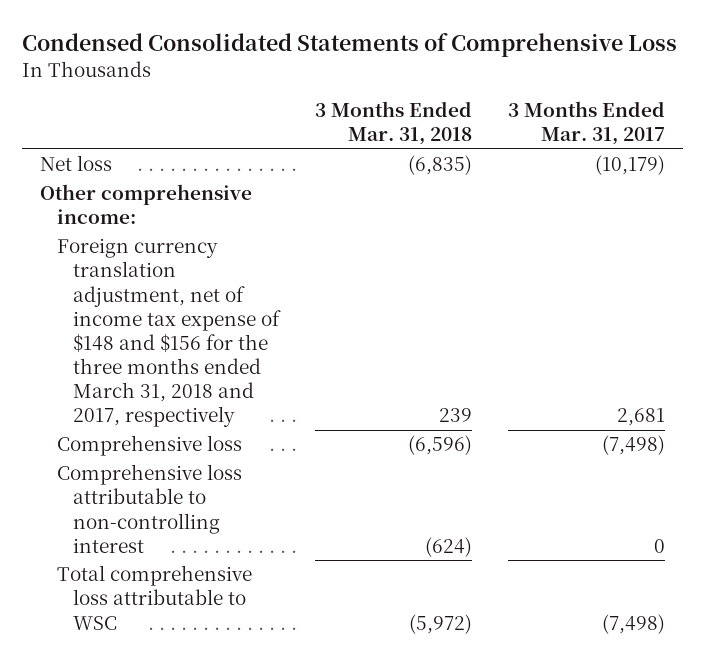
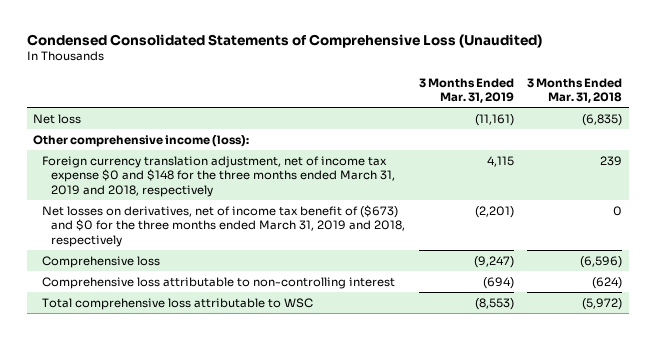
- Condensed Consolidated Statements of Comprehensive Loss
+ Condensed Consolidated Statements of Comprehensive Loss (Unaudited)
- | 3 Months Ended Mar. 31, 2018 | 3 Months Ended Mar. 31, 2017
+ | 3 Months Ended Mar. 31, 2019 | 3 Months Ended Mar. 31, 2018
- Other comprehensive income:
- Foreign currency translation adjustment, net of income tax expense of $148 and $156 for the three months ended March 31, 2018 and 2017, respectively | 239 | 2,681
+ Other comprehensive income (loss):
+ Foreign currency translation adjustment, net of income tax expense $0 and $148 for the three months ended March 31, 2019 and 2018, respectively | 4,115 | 239
+ Net losses on derivatives, net of income tax benefit of ($673) and $0 for the three months ended March 31, 2019 and 2018, respectively | (2,201) | 0

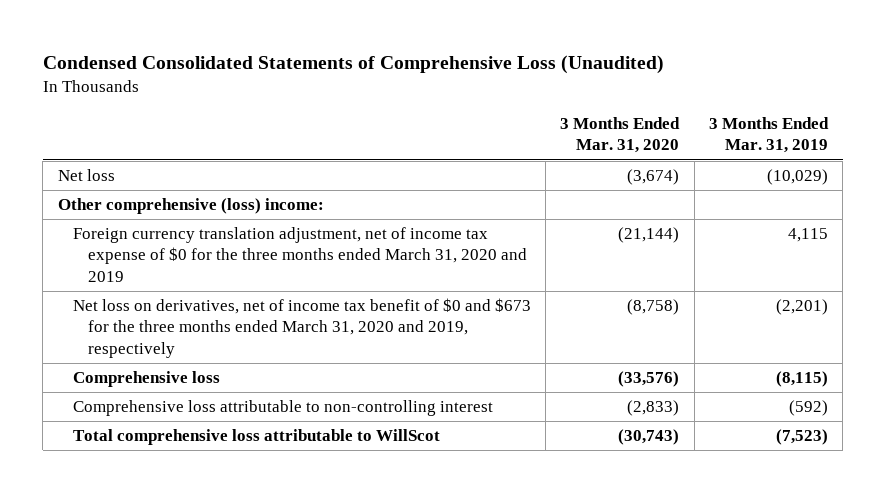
- | 3 Months Ended Mar. 31, 2019 | 3 Months Ended Mar. 31, 2018
+ | 3 Months Ended Mar. 31, 2020 | 3 Months Ended Mar. 31, 2019
- Net loss | (11,161) | (6,835)
- Other comprehensive income (loss):
- Foreign currency translation adjustment, net of income tax expense $0 and $148 for the three months ended March 31, 2019 and 2018, respectively | 4,115 | 239
- Net losses on derivatives, net of income tax benefit of ($673) and $0 for the three months ended March 31, 2019 and 2018, respectively | (2,201) | 0
- Comprehensive loss | (9,247) | (6,596)
- Comprehensive loss attributable to non-controlling interest | (694) | (624)
- Total comprehensive loss attributable to WSC | (8,553) | (5,972)
+ Net loss | (3,674) | (10,029)
+ Other comprehensive (loss) income:
+ Foreign currency translation adjustment, net of income tax expense of $0 for the three months ended March 31, 2020 and 2019 | (21,144) | 4,115
+ Net loss on derivatives, net of income tax benefit of $0 and $673 for the three months ended March 31, 2020 and 2019, respectively | (8,758) | (2,201)
+ Comprehensive loss | (33,576) | (8,115)
+ Comprehensive loss attributable to non-controlling interest | (2,833) | (592)
+ Total comprehensive loss attributable to WillScot | (30,743) | (7,523)

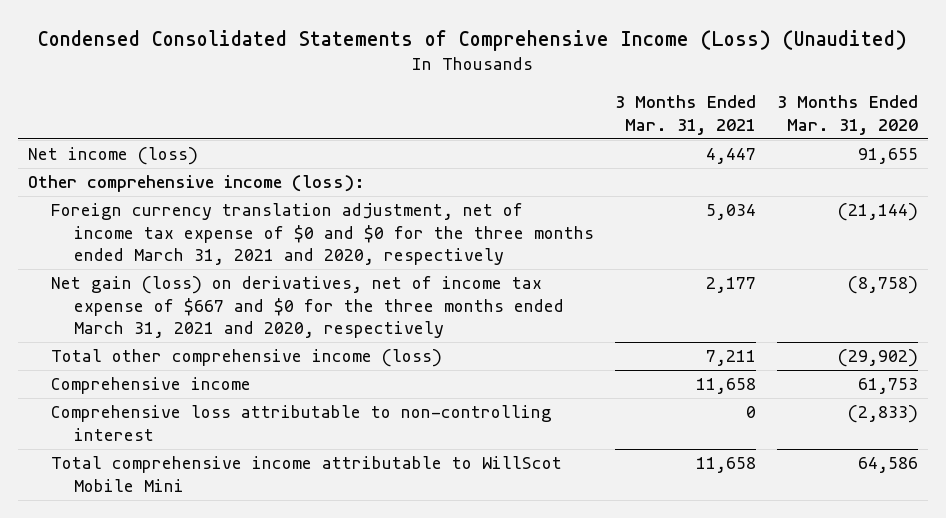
- Condensed Consolidated Statements of Comprehensive Loss (Unaudited)
+ Condensed Consolidated Statements of Comprehensive Income (Loss) (Unaudited)
- | 3 Months Ended Mar. 31, 2020 | 3 Months Ended Mar. 31, 2019
+ | 3 Months Ended Mar. 31, 2021 | 3 Months Ended Mar. 31, 2020
- Net loss | (3,674) | (10,029)
- Other comprehensive (loss) income:
- Foreign currency translation adjustment, net of income tax expense of $0 for the three months ended March 31, 2020 and 2019 | (21,144) | 4,115
- Net loss on derivatives, net of income tax benefit of $0 and $673 for the three months ended March 31, 2020 and 2019, respectively | (8,758) | (2,201)
- Comprehensive loss | (33,576) | (8,115)
+ Net income (loss) | 4,447 | 91,655
+ Other comprehensive income (loss):
+ Foreign currency translation adjustment, net of income tax expense of $0 and $0 for the three months ended March 31, 2021 and 2020, respectively | 5,034 | (21,144)
+ Net gain (loss) on derivatives, net of income tax expense of $667 and $0 for the three months ended March 31, 2021 and 2020, respectively | 2,177 | (8,758)
+ Total other comprehensive income (loss) | 7,211 | (29,902)
+ Comprehensive income | 11,658 | 61,753
- Total comprehensive loss attributable to WillScot | (30,743) | (7,523)
+ Total comprehensive income attributable to WillScot Mobile Mini | 11,658 | 64,586

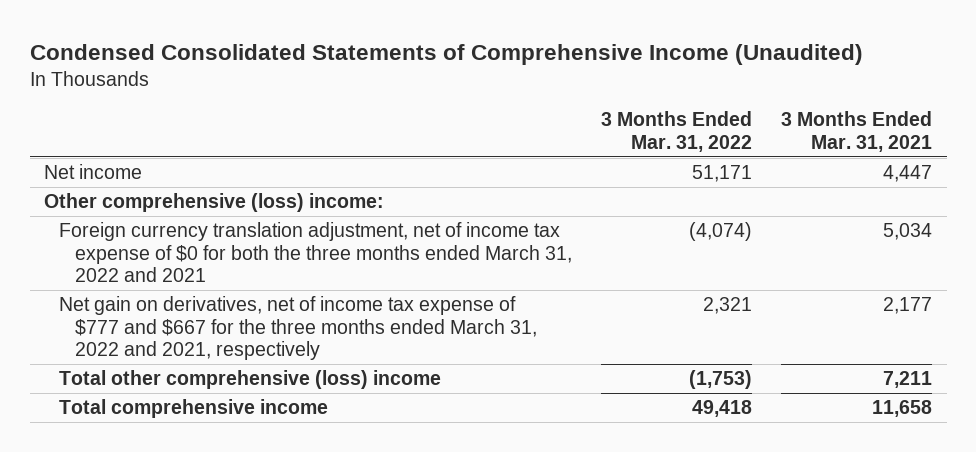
- Condensed Consolidated Statements of Comprehensive Income (Loss) (Unaudited)
+ Condensed Consolidated Statements of Comprehensive Income (Unaudited)
- | 3 Months Ended Mar. 31, 2021 | 3 Months Ended Mar. 31, 2020
+ | 3 Months Ended Mar. 31, 2022 | 3 Months Ended Mar. 31, 2021
- Net income (loss) | 4,447 | 91,655
- Other comprehensive income (loss):
- Foreign currency translation adjustment, net of income tax expense of $0 and $0 for the three months ended March 31, 2021 and 2020, respectively | 5,034 | (21,144)
- Net gain (loss) on derivatives, net of income tax expense of $667 and $0 for the three months ended March 31, 2021 and 2020, respectively | 2,177 | (8,758)
- Total other comprehensive income (loss) | 7,211 | (29,902)
- Comprehensive income | 11,658 | 61,753
- Comprehensive loss attributable to non-controlling interest | 0 | (2,833)
- Total comprehensive income attributable to WillScot Mobile Mini | 11,658 | 64,586
+ Net income | 51,171 | 4,447
+ Other comprehensive (loss) income:
+ Foreign currency translation adjustment, net of income tax expense of $0 for both the three months ended March 31, 2022 and 2021 | (4,074) | 5,034
+ Net gain on derivatives, net of income tax expense of $777 and $667 for the three months ended March 31, 2022 and 2021, respectively | 2,321 | 2,177
+ Total other comprehensive (loss) income | (1,753) | 7,211
+ Total comprehensive income | 49,418 | 11,658

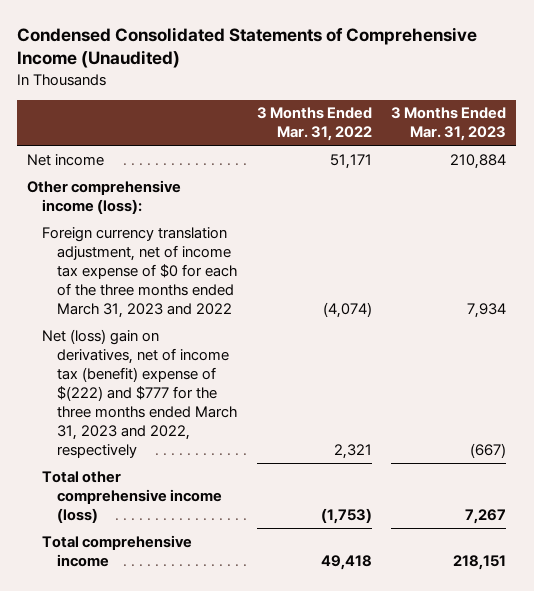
- | 3 Months Ended Mar. 31, 2022 | 3 Months Ended Mar. 31, 2021
+ | 3 Months Ended Mar. 31, 2022 | 3 Months Ended Mar. 31, 2023
- Other comprehensive (loss) income:
- Foreign currency translation adjustment, net of income tax expense of $0 for both the three months ended March 31, 2022 and 2021 | (4,074) | 5,034
- Net gain on derivatives, net of income tax expense of $777 and $667 for the three months ended March 31, 2022 and 2021, respectively | 2,321 | 2,177
- Total other comprehensive (loss) income | (1,753) | 7,211
+ Other comprehensive income (loss):
+ Foreign currency translation adjustment, net of income tax expense of $0 for each of the three months ended March 31, 2023 and 2022 | (4,074) | 7,934
+ Net (loss) gain on derivatives, net of income tax (benefit) expense of $(222) and $777 for the three months ended March 31, 2023 and 2022, respectively | 2,321 | (667)
+ Total other comprehensive income (loss) | (1,753) | 7,267

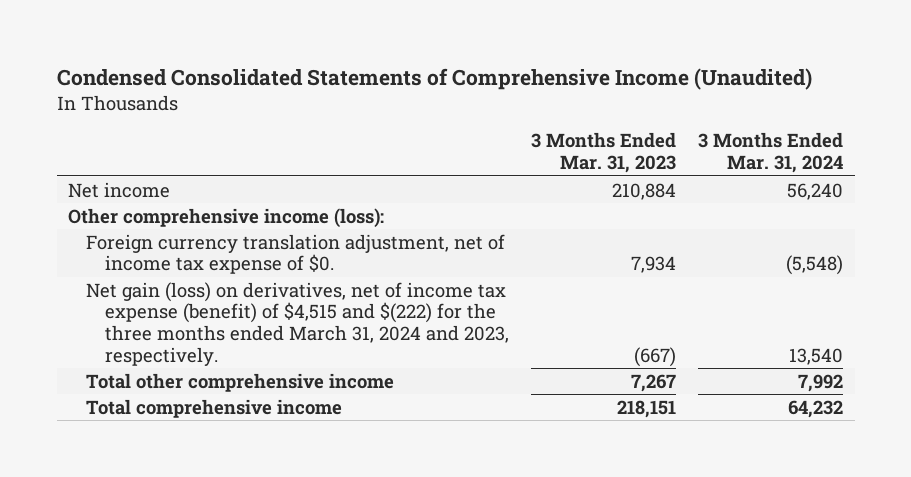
- | 3 Months Ended Mar. 31, 2022 | 3 Months Ended Mar. 31, 2023
+ | 3 Months Ended Mar. 31, 2023 | 3 Months Ended Mar. 31, 2024
- Foreign currency translation adjustment, net of income tax expense of $0 for each of the three months ended March 31, 2023 and 2022 | (4,074) | 7,934
- Net (loss) gain on derivatives, net of income tax (benefit) expense of $(222) and $777 for the three months ended March 31, 2023 and 2022, respectively | 2,321 | (667)
- Total other comprehensive income (loss) | (1,753) | 7,267
+ Foreign currency translation adjustment, net of income tax expense of $0. | 7,934 | (5,548)
+ Net gain (loss) on derivatives, net of income tax expense (benefit) of $4,515 and $(222) for the three months ended March 31, 2024 and 2023, respectively. | (667) | 13,540
+ Total other comprehensive income | 7,267 | 7,992

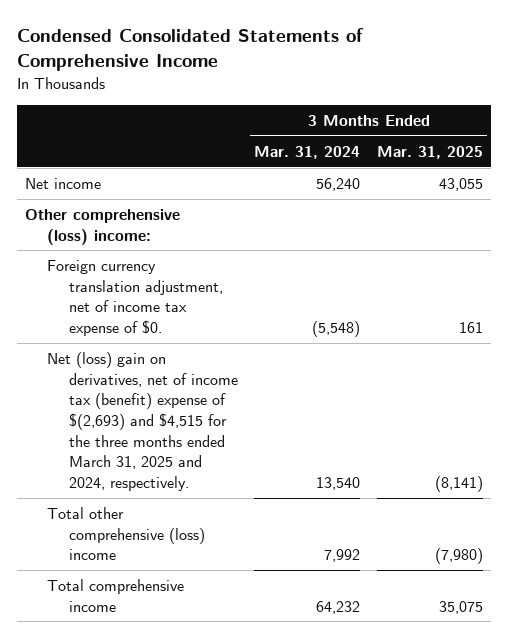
- Condensed Consolidated Statements of Comprehensive Income (Unaudited)
+ Condensed Consolidated Statements of Comprehensive Income
- | 3 Months Ended Mar. 31, 2023 | 3 Months Ended Mar. 31, 2024
+ | 3 Months Ended Mar. 31, 2024 | 3 Months Ended Mar. 31, 2025
- Other comprehensive income (loss):
+ Other comprehensive (loss) income:
- Net gain (loss) on derivatives, net of income tax expense (benefit) of $4,515 and $(222) for the three months ended March 31, 2024 and 2023, respectively. | (667) | 13,540
- Total other comprehensive income | 7,267 | 7,992
+ Net (loss) gain on derivatives, net of income tax (benefit) expense of $(2,693) and $4,515 for the three months ended March 31, 2025 and 2024, respectively. | 13,540 | (8,141)
+ Total other comprehensive (loss) income | 7,992 | (7,980)

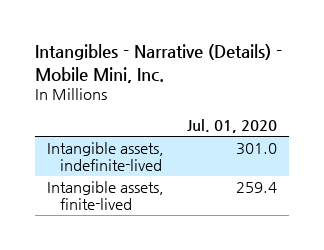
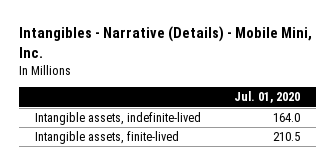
- Intangible assets, indefinite-lived | 301.0
- Intangible assets, finite-lived | 259.4
+ Intangible assets, indefinite-lived | 164.0
+ Intangible assets, finite-lived | 210.5

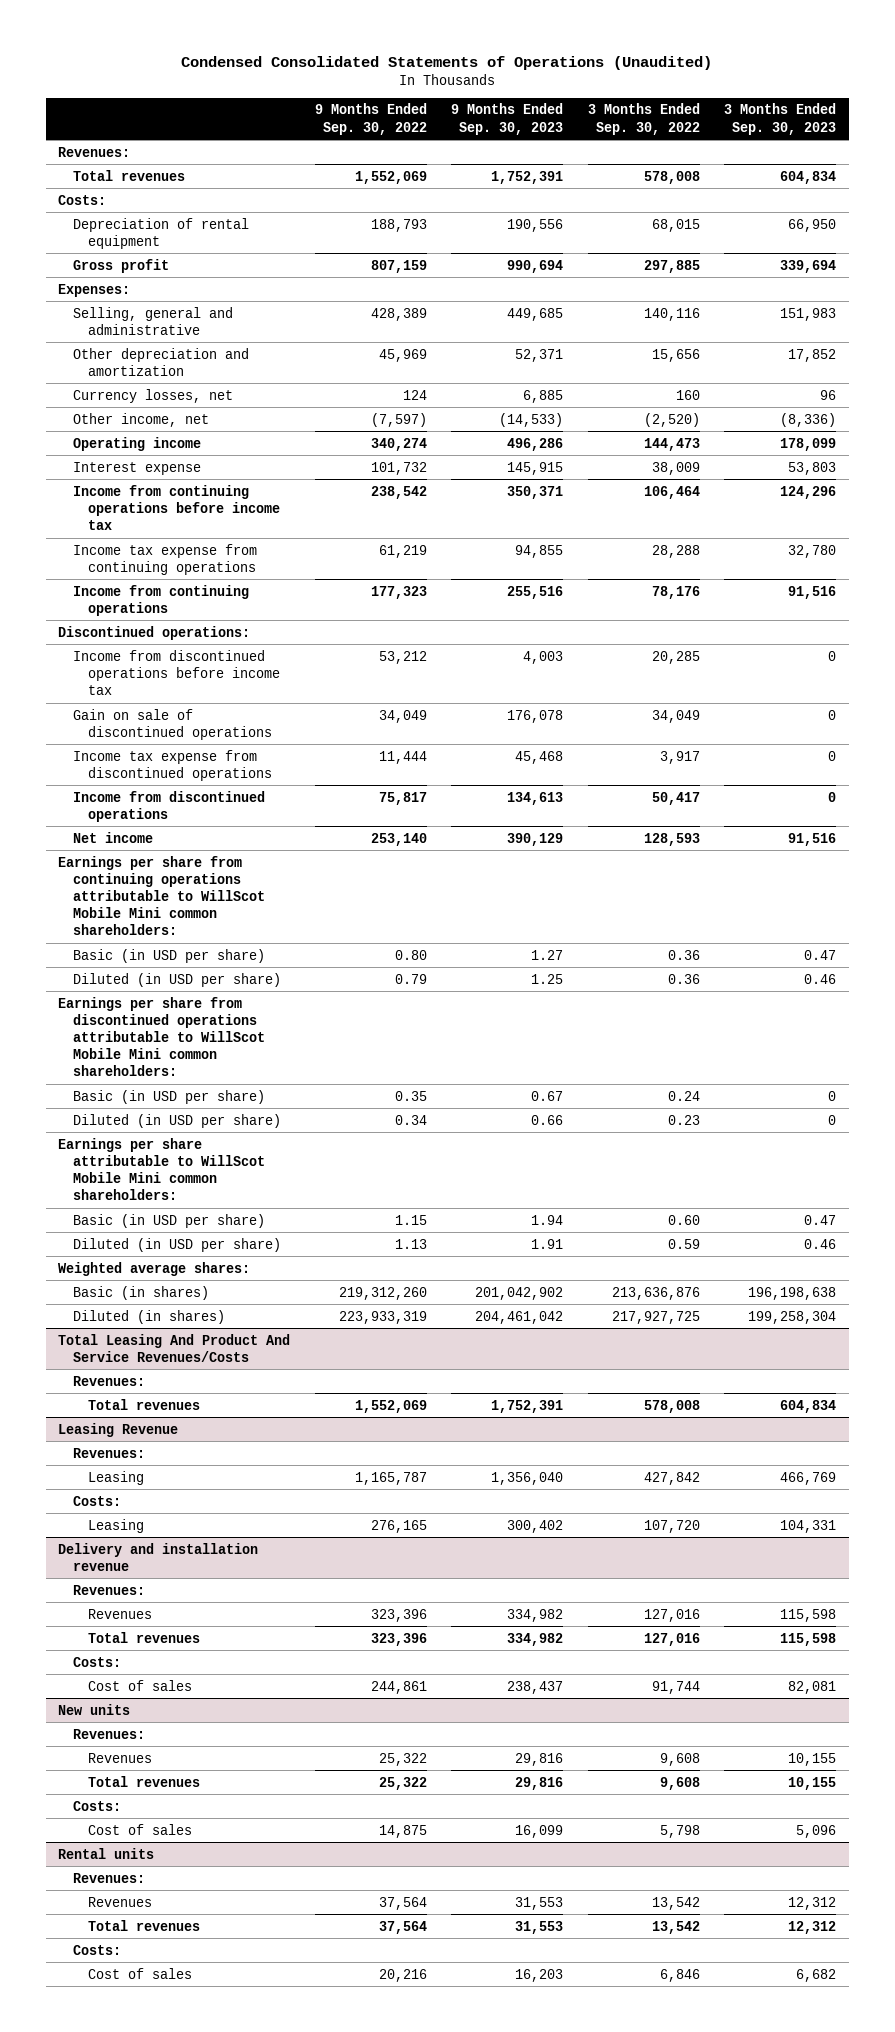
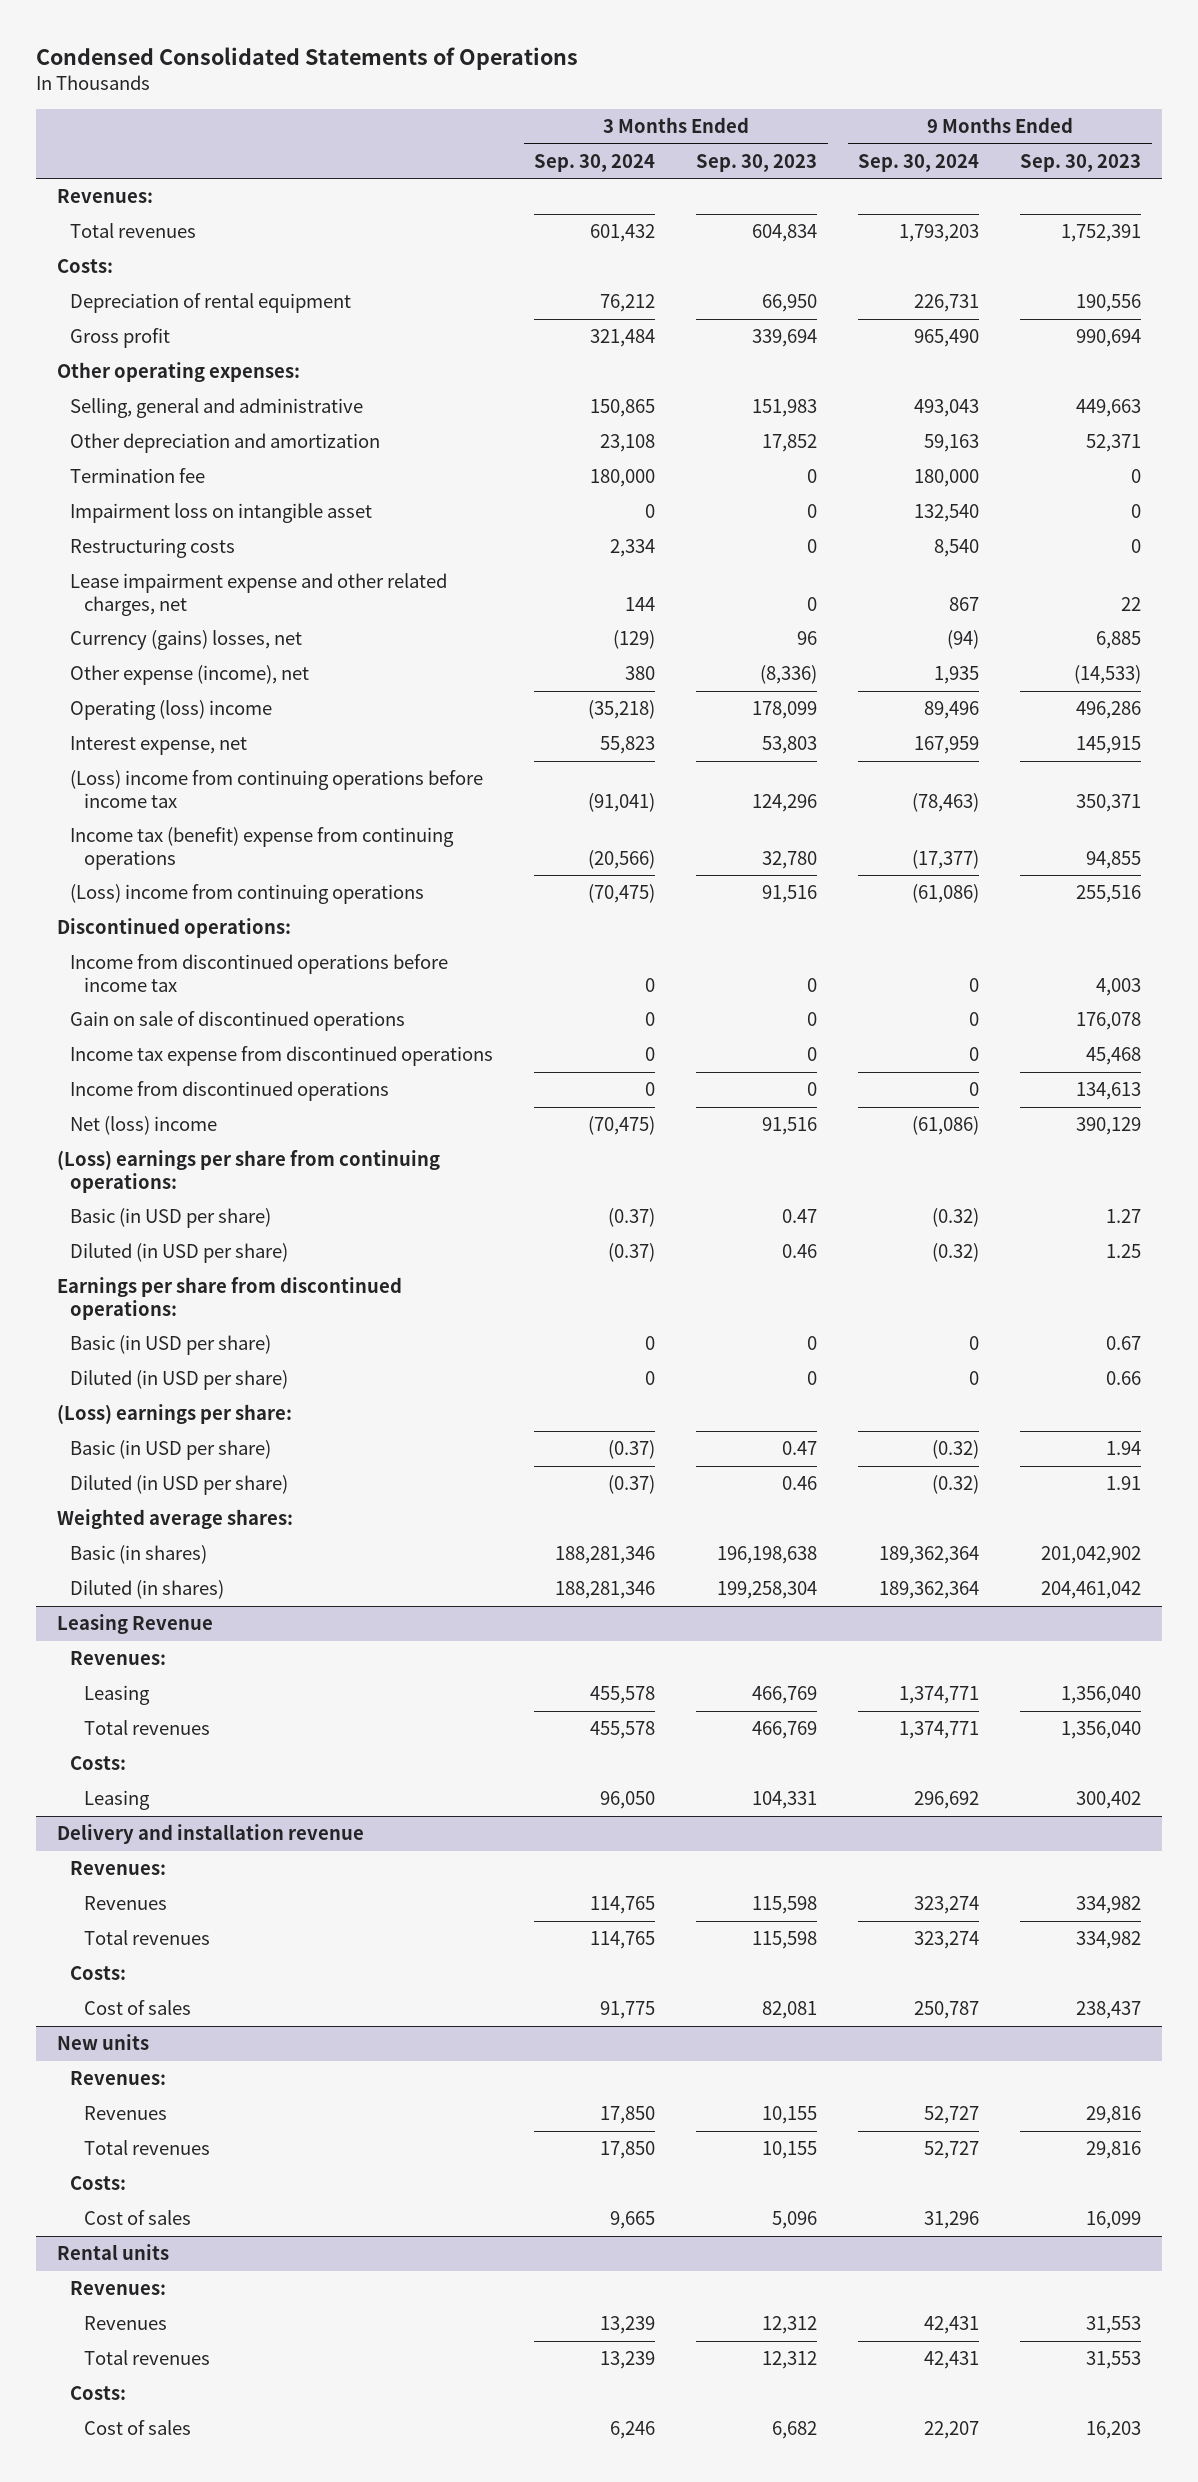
- Condensed Consolidated Statements of Operations (Unaudited)
+ Condensed Consolidated Statements of Operations
- | 9 Months Ended Sep. 30, 2022 | 9 Months Ended Sep. 30, 2023 | 3 Months Ended Sep. 30, 2022 | 3 Months Ended Sep. 30, 2023
+ | 3 Months Ended Sep. 30, 2024 | 3 Months Ended Sep. 30, 2023 | 9 Months Ended Sep. 30, 2024 | 9 Months Ended Sep. 30, 2023
- Expenses:
- Selling, general and administrative | 428,389 | 449,685 | 140,116 | 151,983
+ Other operating expenses:
+ Selling, general and administrative | 150,865 | 151,983 | 493,043 | 449,663
- Currency losses, net | 124 | 6,885 | 160 | 96
- Other income, net | (7,597) | (14,533) | (2,520) | (8,336)
- Operating income | 340,274 | 496,286 | 144,473 | 178,099
- Interest expense | 101,732 | 145,915 | 38,009 | 53,803
- Income from continuing operations before income tax | 238,542 | 350,371 | 106,464 | 124,296
- Income tax expense from continuing operations | 61,219 | 94,855 | 28,288 | 32,780
- Income from continuing operations | 177,323 | 255,516 | 78,176 | 91,516
+ Termination fee | 180,000 | 0 | 180,000 | 0
+ Impairment loss on intangible asset | 0 | 0 | 132,540 | 0
+ Restructuring costs | 2,334 | 0 | 8,540 | 0
+ Lease impairment expense and other related charges, net | 144 | 0 | 867 | 22
+ Currency (gains) losses, net | (129) | 96 | (94) | 6,885
+ Other expense (income), net | 380 | (8,336) | 1,935 | (14,533)
+ Operating (loss) income | (35,218) | 178,099 | 89,496 | 496,286
+ Interest expense, net | 55,823 | 53,803 | 167,959 | 145,915
+ (Loss) income from continuing operations before income tax | (91,041) | 124,296 | (78,463) | 350,371
+ Income tax (benefit) expense from continuing operations | (20,566) | 32,780 | (17,377) | 94,855
+ (Loss) income from continuing operations | (70,475) | 91,516 | (61,086) | 255,516
- Net income | 253,140 | 390,129 | 128,593 | 91,516
- Earnings per share from continuing operations attributable to WillScot Mobile Mini common shareholders:
+ Net (loss) income | (70,475) | 91,516 | (61,086) | 390,129
+ (Loss) earnings per share from continuing operations:
- Earnings per share from discontinued operations attributable to WillScot Mobile Mini common shareholders:
+ Earnings per share from discontinued operations:
- Earnings per share attributable to WillScot Mobile Mini common shareholders:
+ (Loss) earnings per share:
- Total Leasing And Product And Service Revenues/Costs
- Revenues:
- Total revenues | 1,552,069 | 1,752,391 | 578,008 | 604,834
@ Leasing Revenue
+ Total revenues | 455,578 | 466,769 | 1,374,771 | 1,356,040

